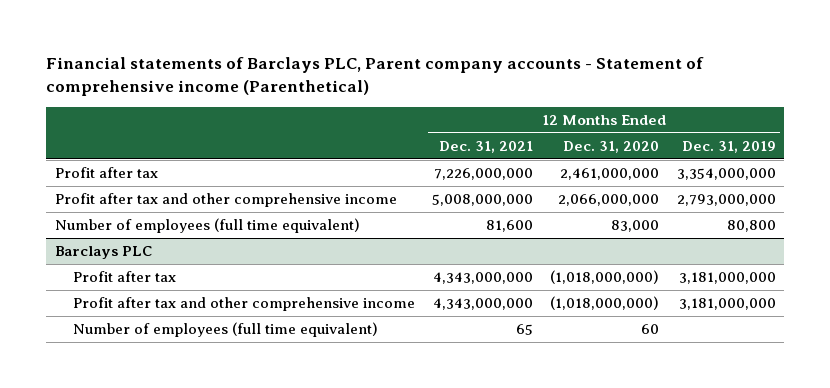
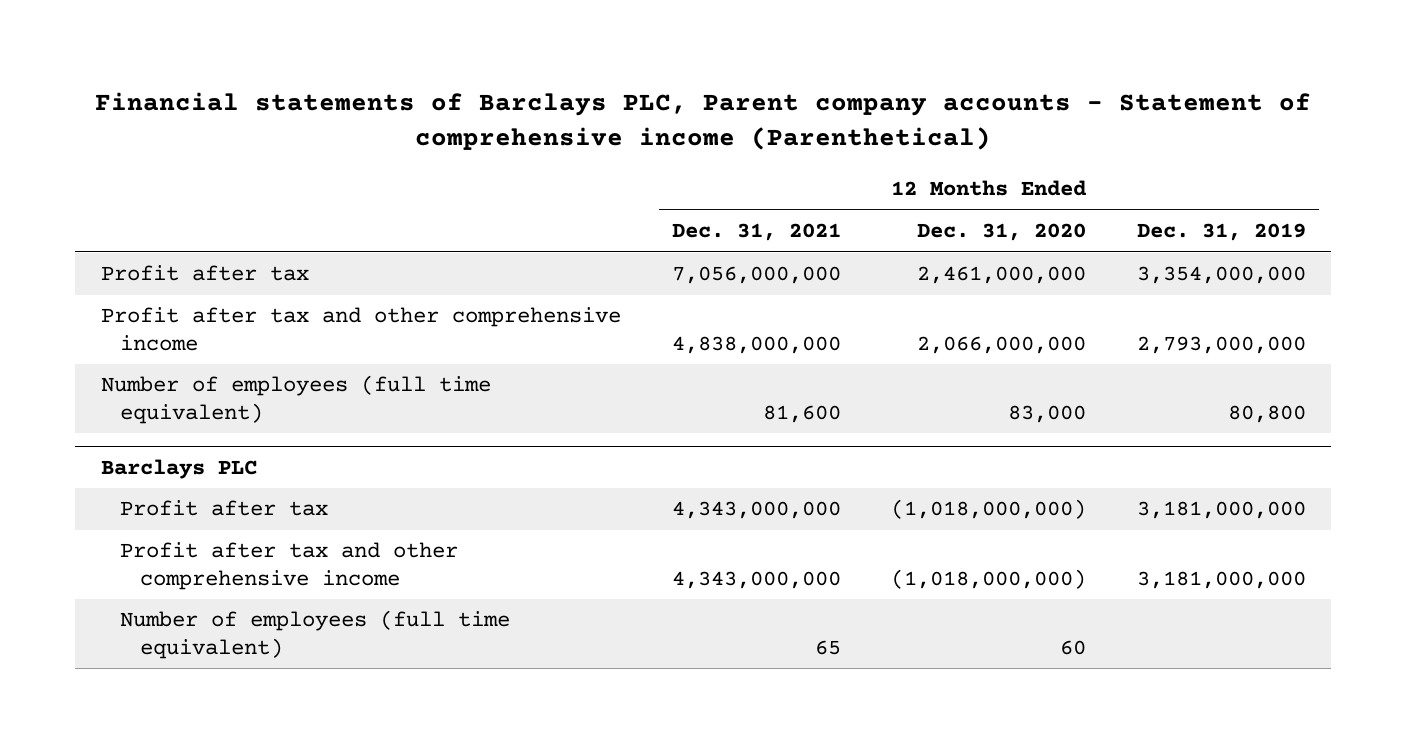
- Profit after tax | 7,226,000,000 | 2,461,000,000 | 3,354,000,000
- Profit after tax and other comprehensive income | 5,008,000,000 | 2,066,000,000 | 2,793,000,000
+ Profit after tax | 7,056,000,000 | 2,461,000,000 | 3,354,000,000
+ Profit after tax and other comprehensive income | 4,838,000,000 | 2,066,000,000 | 2,793,000,000

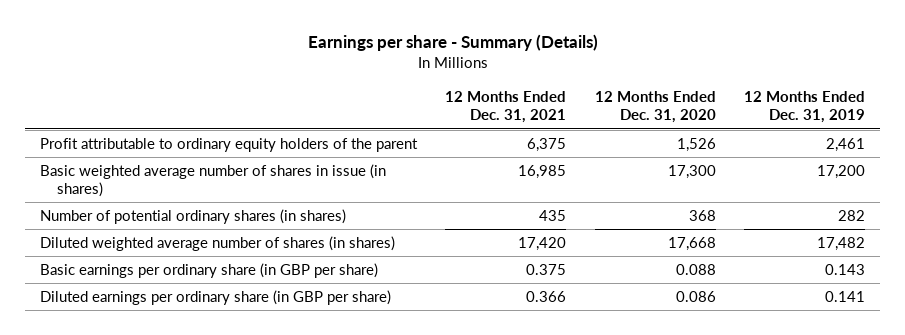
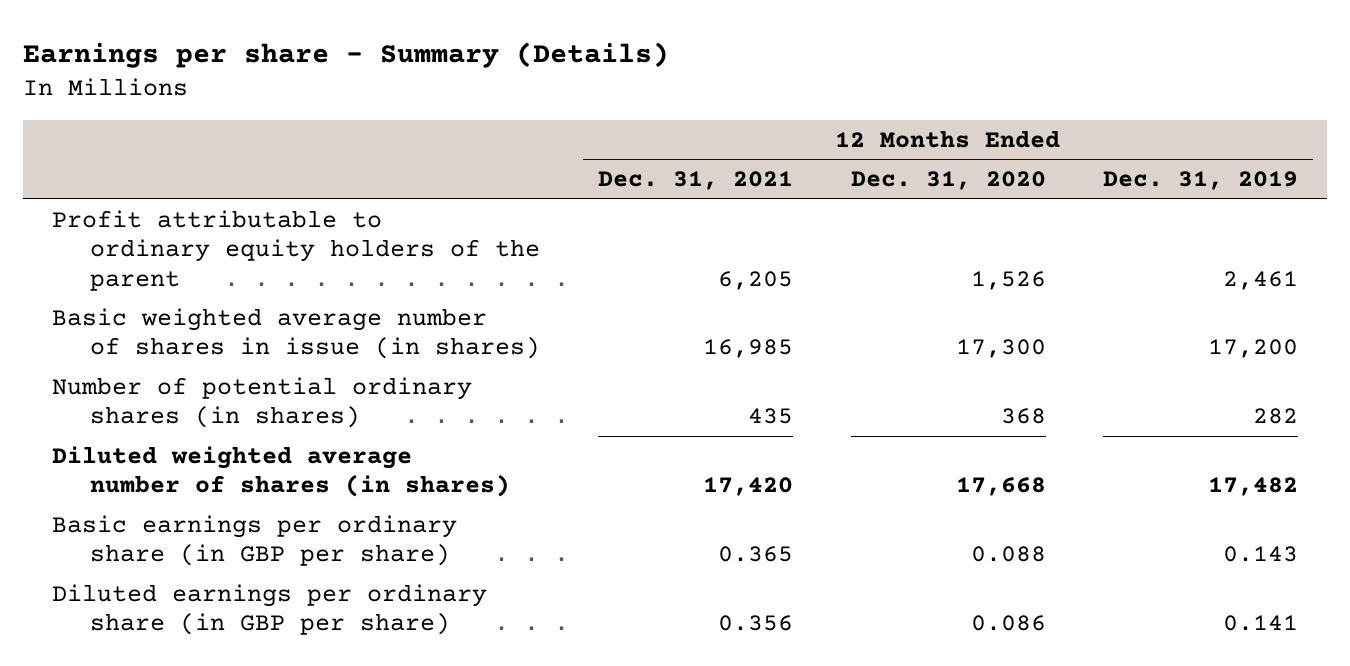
- Profit attributable to ordinary equity holders of the parent | 6,375 | 1,526 | 2,461
+ Profit attributable to ordinary equity holders of the parent | 6,205 | 1,526 | 2,461
- Basic earnings per ordinary share (in GBP per share) | 0.375 | 0.088 | 0.143
- Diluted earnings per ordinary share (in GBP per share) | 0.366 | 0.086 | 0.141
+ Basic earnings per ordinary share (in GBP per share) | 0.365 | 0.088 | 0.143
+ Diluted earnings per ordinary share (in GBP per share) | 0.356 | 0.086 | 0.141

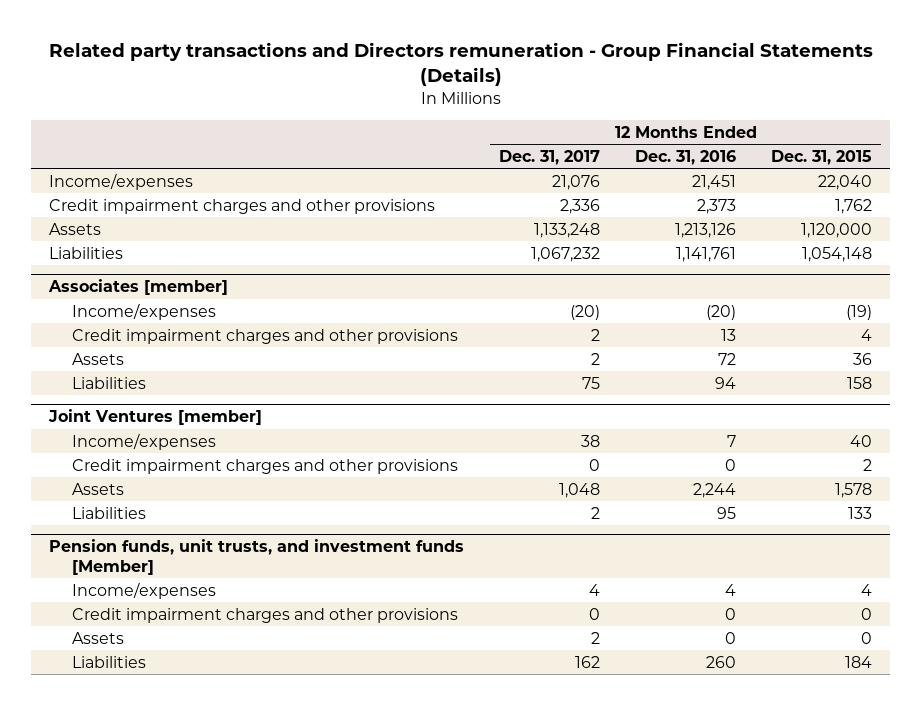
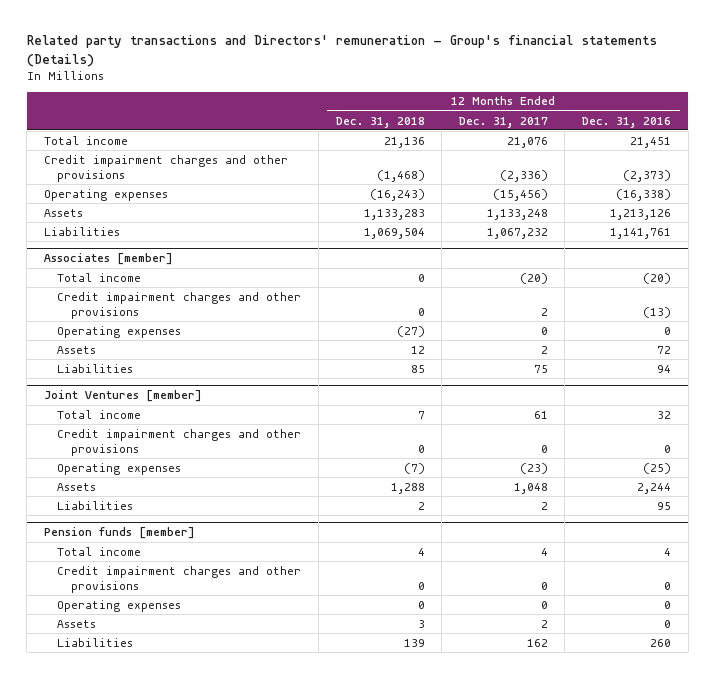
- Related party transactions and Directors remuneration - Group Financial Statements (Details)
+ Related party transactions and Directors' remuneration - Group's financial statements (Details)
- | 12 Months Ended Dec. 31, 2017 | 12 Months Ended Dec. 31, 2016 | 12 Months Ended Dec. 31, 2015
+ | 12 Months Ended Dec. 31, 2018 | 12 Months Ended Dec. 31, 2017 | 12 Months Ended Dec. 31, 2016
- Income/expenses | 21,076 | 21,451 | 22,040
- Credit impairment charges and other provisions | 2,336 | 2,373 | 1,762
+ Total income | 21,136 | 21,076 | 21,451
+ Credit impairment charges and other provisions | (1,468) | (2,336) | (2,373)
+ Operating expenses | (16,243) | (15,456) | (16,338)
@ Associates [member]
- Income/expenses | (20) | (20) | (19)
- Credit impairment charges and other provisions | 2 | 13 | 4
+ Total income | 0 | (20) | (20)
+ Credit impairment charges and other provisions | 0 | 2 | (13)
+ Operating expenses | (27) | 0 | 0
@ Joint Ventures [member]
- Income/expenses | 38 | 7 | 40
+ Total income | 7 | 61 | 32
+ Operating expenses | (7) | (23) | (25)
- Pension funds, unit trusts, and investment funds [Member]
- Income/expenses | 4 | 4 | 4
+ Pension funds [member]
+ Total income | 4 | 4 | 4
+ Operating expenses | 0 | 0 | 0

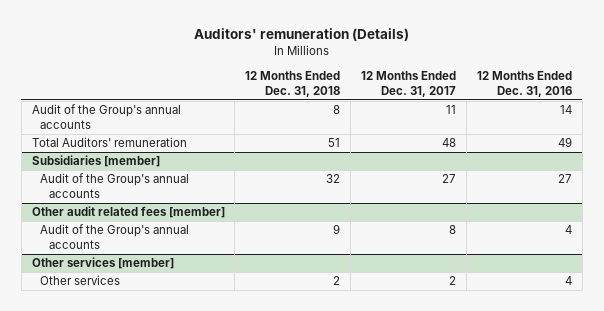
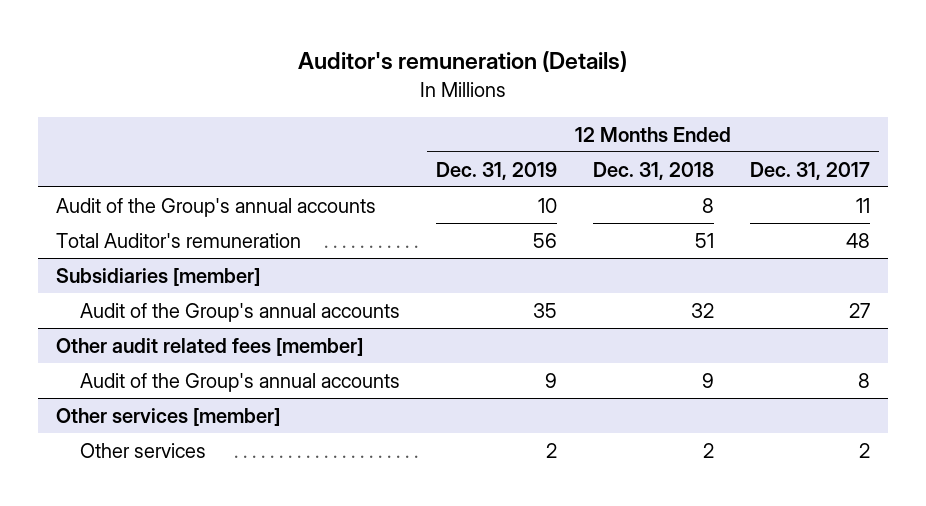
- Auditors' remuneration (Details)
+ Auditor's remuneration (Details)
- | 12 Months Ended Dec. 31, 2018 | 12 Months Ended Dec. 31, 2017 | 12 Months Ended Dec. 31, 2016
+ | 12 Months Ended Dec. 31, 2019 | 12 Months Ended Dec. 31, 2018 | 12 Months Ended Dec. 31, 2017
- Total Auditors' remuneration | 51 | 48 | 49
+ Total Auditor's remuneration | 56 | 51 | 48

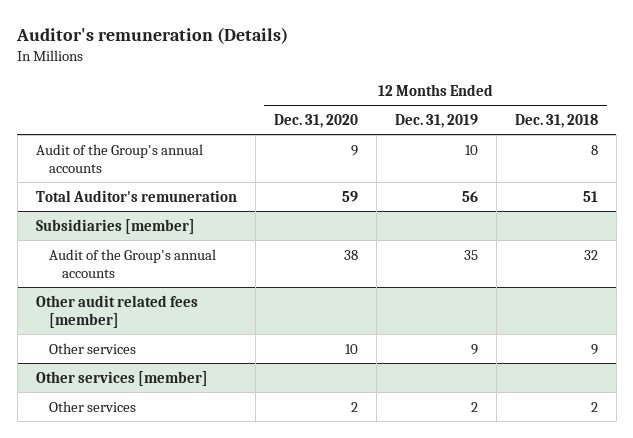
- | 12 Months Ended Dec. 31, 2019 | 12 Months Ended Dec. 31, 2018 | 12 Months Ended Dec. 31, 2017
+ | 12 Months Ended Dec. 31, 2020 | 12 Months Ended Dec. 31, 2019 | 12 Months Ended Dec. 31, 2018
@ Other audit related fees [member]
- Audit of the Group's annual accounts | 9 | 9 | 8
+ Other services | 10 | 9 | 9

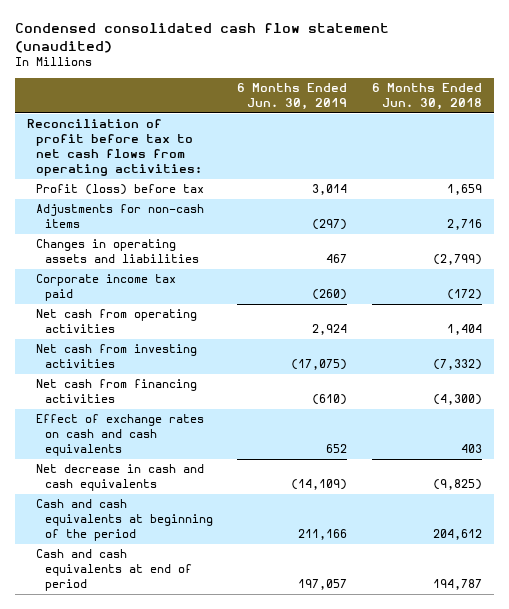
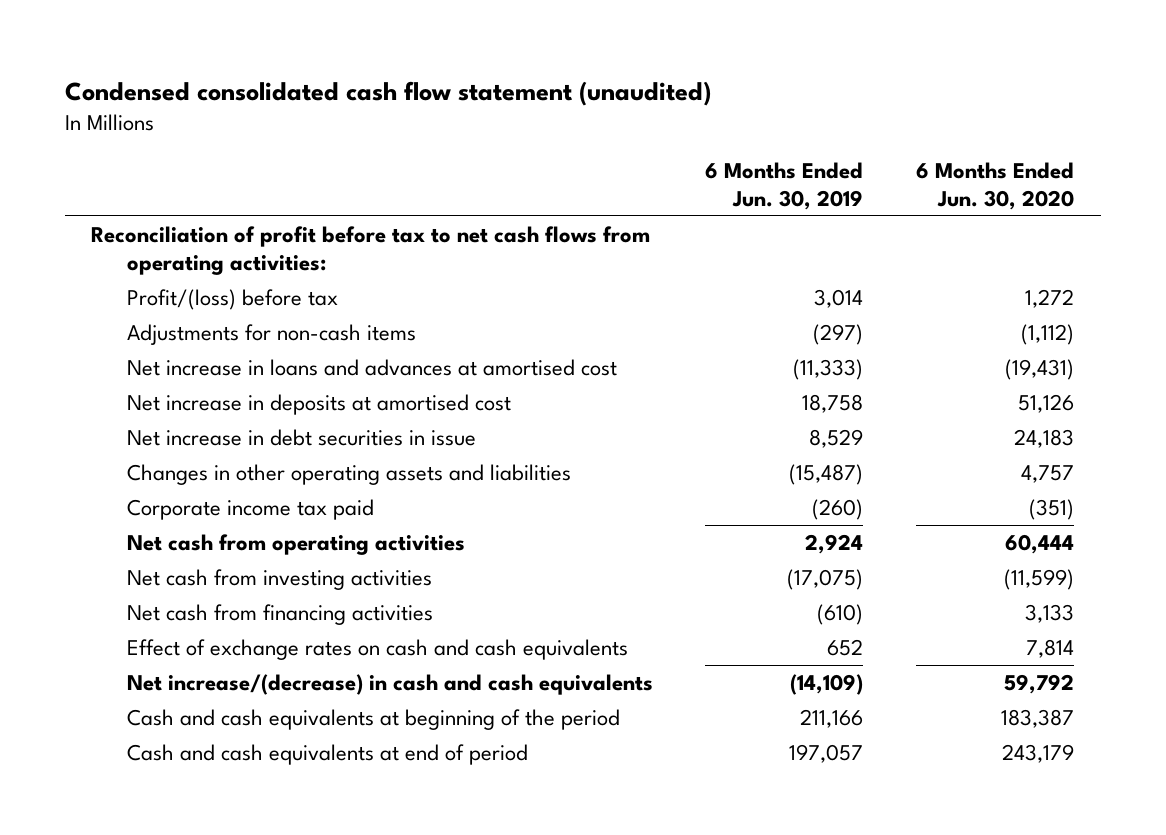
- | 6 Months Ended Jun. 30, 2019 | 6 Months Ended Jun. 30, 2018
+ | 6 Months Ended Jun. 30, 2019 | 6 Months Ended Jun. 30, 2020
- Profit (loss) before tax | 3,014 | 1,659
+ Profit/(loss) before tax | 3,014 | 1,272
- Changes in operating assets and liabilities | 467 | (2,799)
+ Net increase in loans and advances at amortised cost | (11,333) | (19,431)
+ Net increase in deposits at amortised cost | 18,758 | 51,126
+ Net increase in debt securities in issue | 8,529 | 24,183
+ Changes in other operating assets and liabilities | (15,487) | 4,757
- Net decrease in cash and cash equivalents | (14,109) | (9,825)
+ Net increase/(decrease) in cash and cash equivalents | (14,109) | 59,792

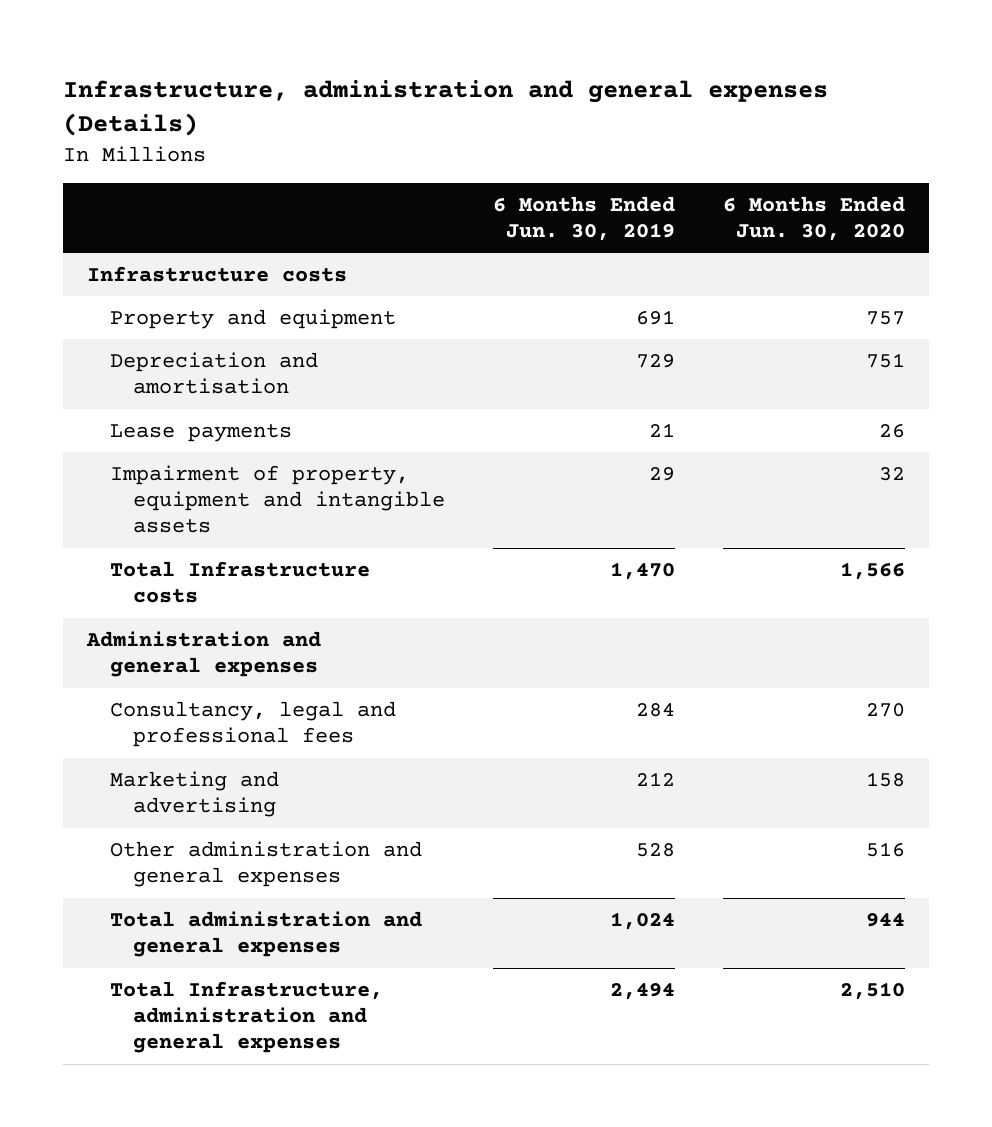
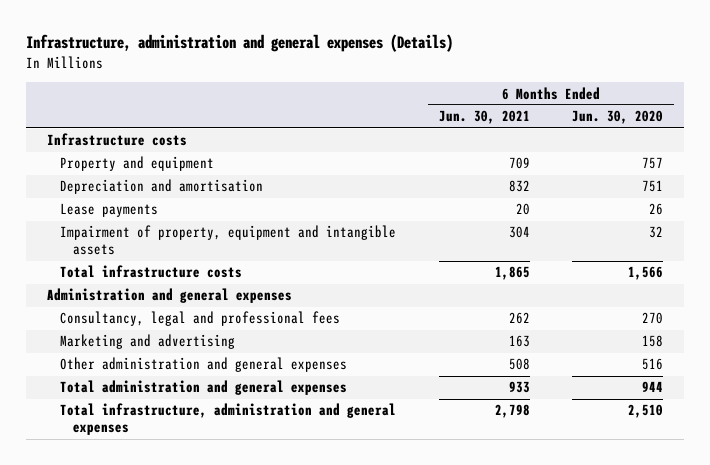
- | 6 Months Ended Jun. 30, 2019 | 6 Months Ended Jun. 30, 2020
+ | 6 Months Ended Jun. 30, 2021 | 6 Months Ended Jun. 30, 2020
- Total Infrastructure costs | 1,470 | 1,566
+ Total infrastructure costs | 1,865 | 1,566
- Total Infrastructure, administration and general expenses | 2,494 | 2,510
+ Total infrastructure, administration and general expenses | 2,798 | 2,510

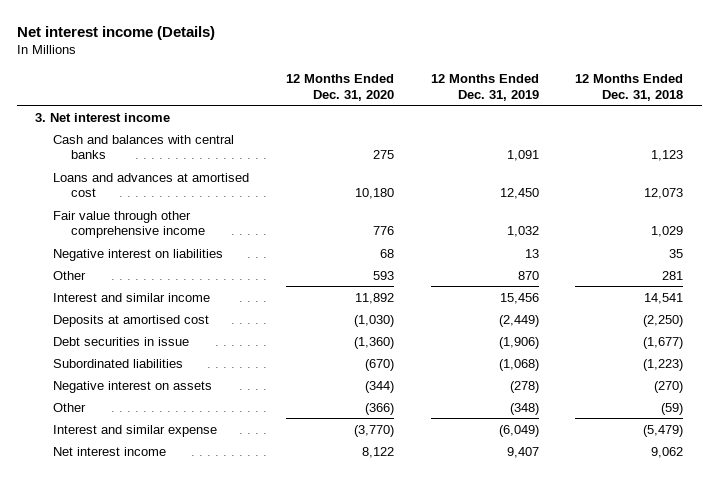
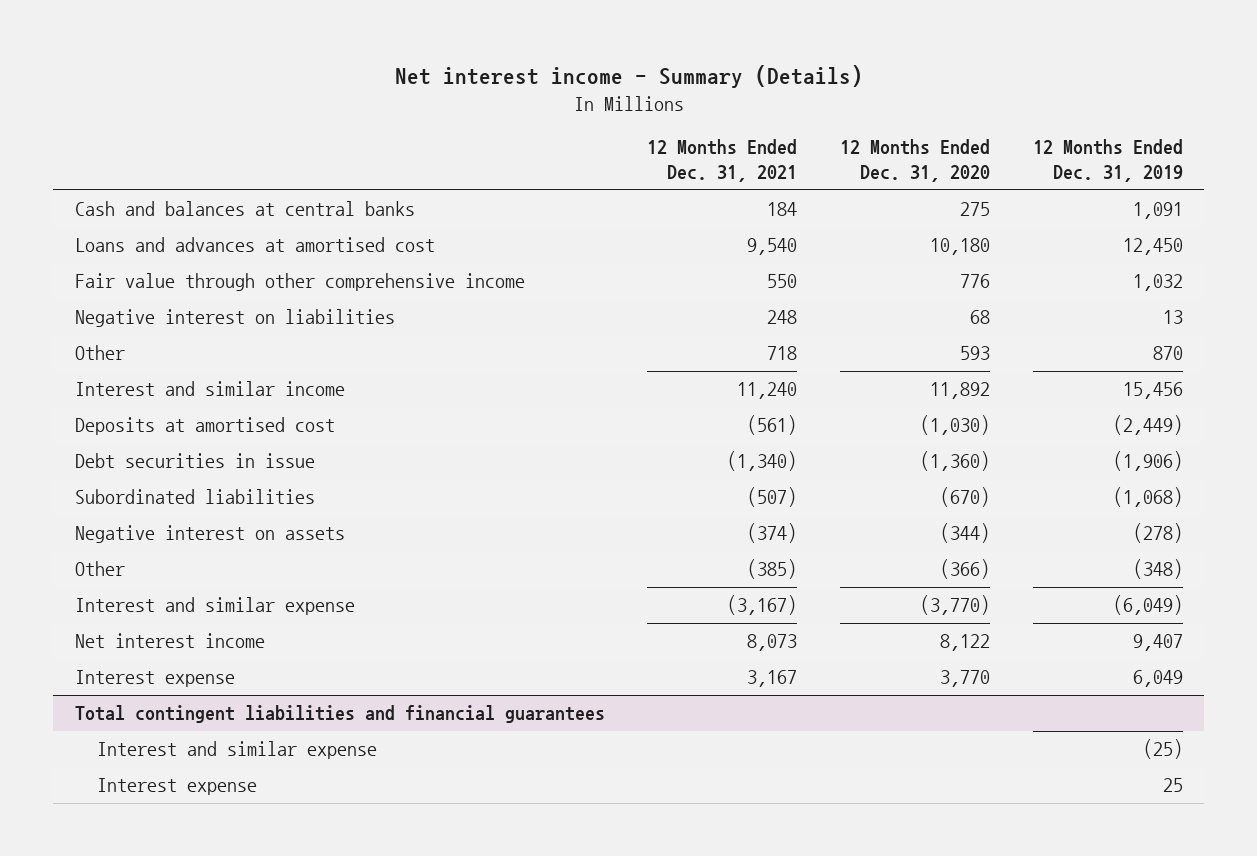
- Net interest income (Details)
+ Net interest income - Summary (Details)
- | 12 Months Ended Dec. 31, 2020 | 12 Months Ended Dec. 31, 2019 | 12 Months Ended Dec. 31, 2018
+ | 12 Months Ended Dec. 31, 2021 | 12 Months Ended Dec. 31, 2020 | 12 Months Ended Dec. 31, 2019
- 3. Net interest income
- Cash and balances with central banks | 275 | 1,091 | 1,123
+ Cash and balances at central banks | 184 | 275 | 1,091
+ Interest expense | 3,167 | 3,770 | 6,049
+ Total contingent liabilities and financial guarantees
+ Interest and similar expense | | | (25)
+ Interest expense | | | 25

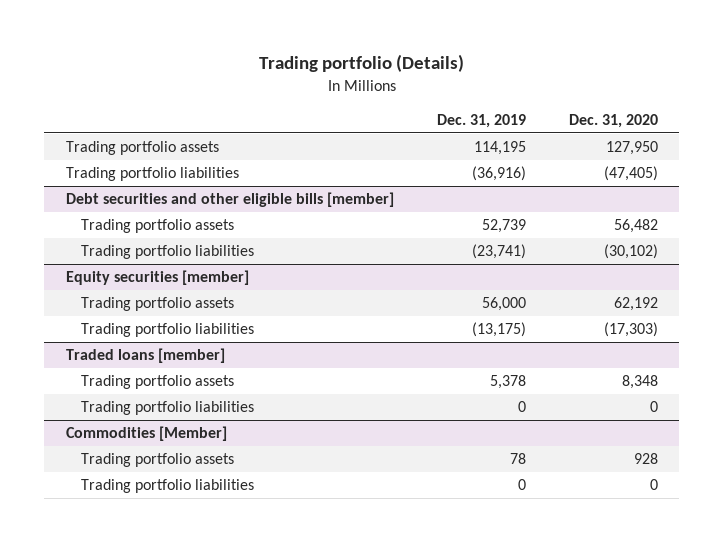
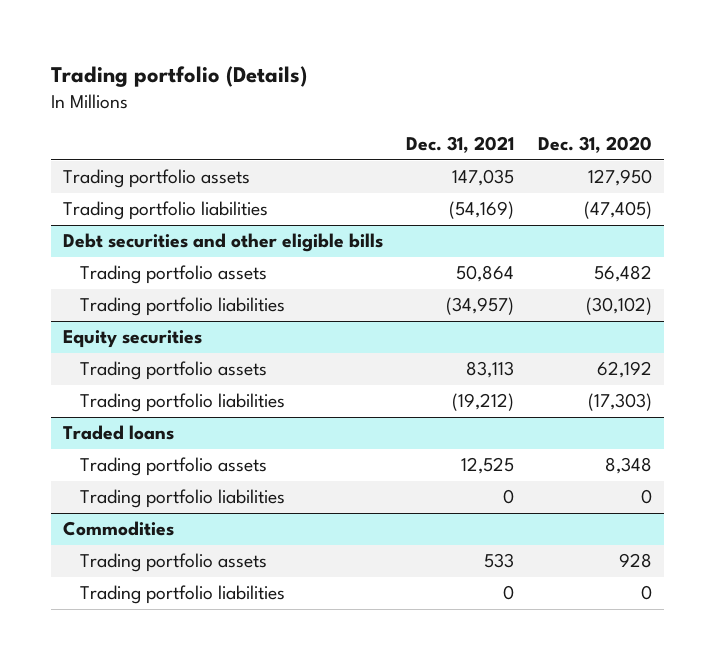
- | Dec. 31, 2019 | Dec. 31, 2020
+ | Dec. 31, 2021 | Dec. 31, 2020
- Debt securities and other eligible bills [member]
+ Debt securities and other eligible bills
- Equity securities [member]
+ Equity securities
- Traded loans [member]
+ Traded loans
- Commodities [Member]
+ Commodities

